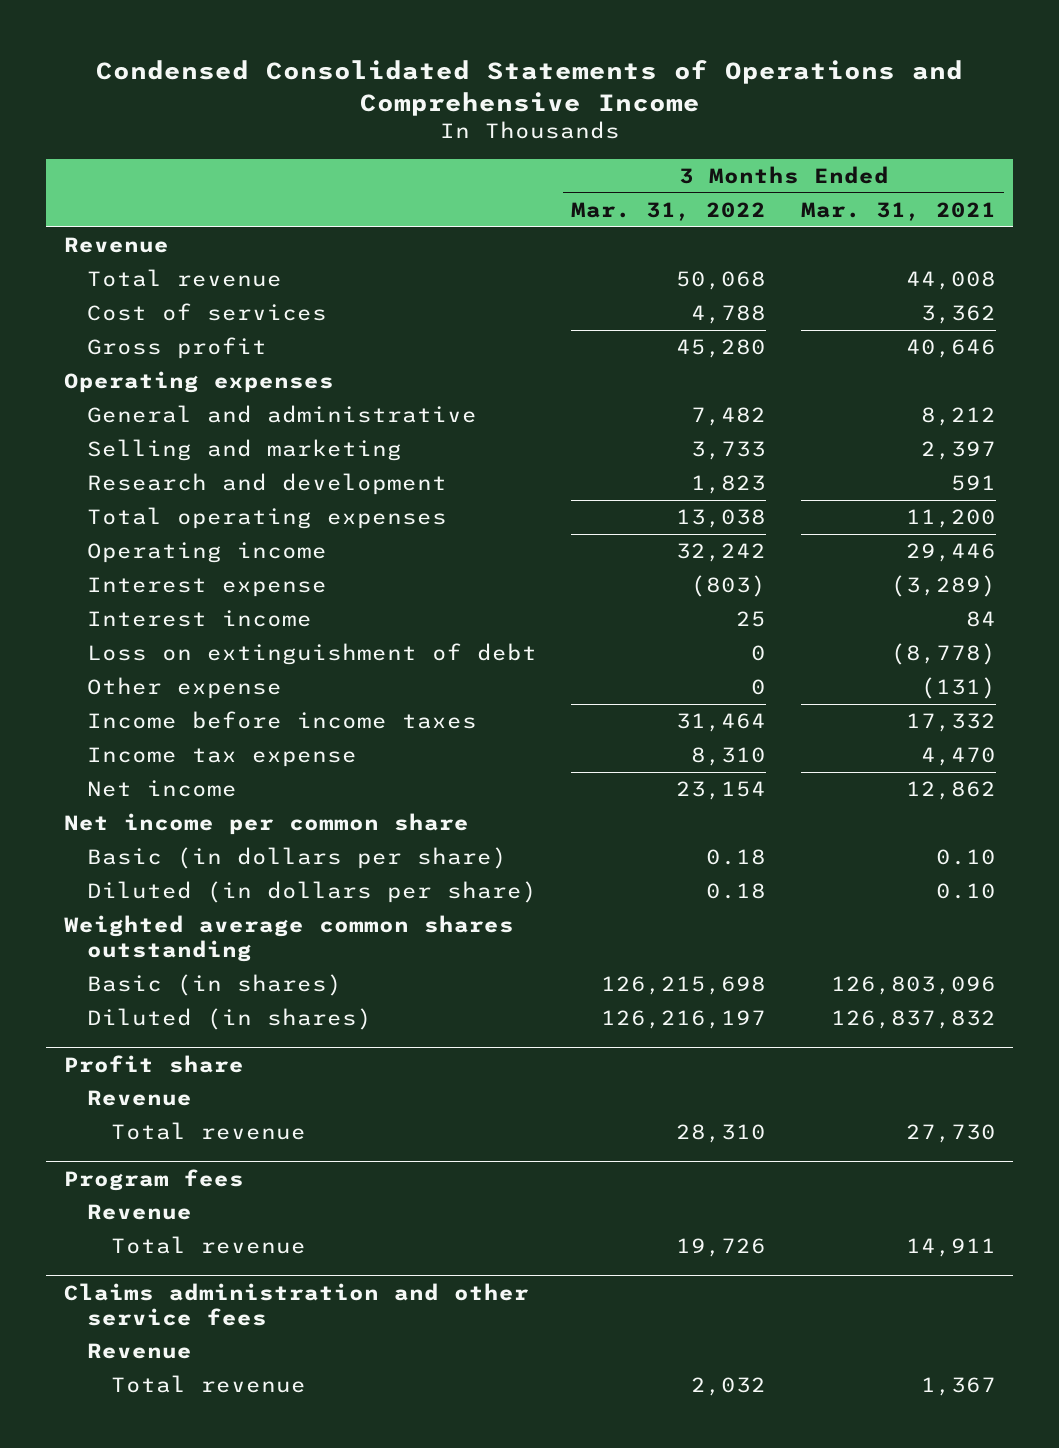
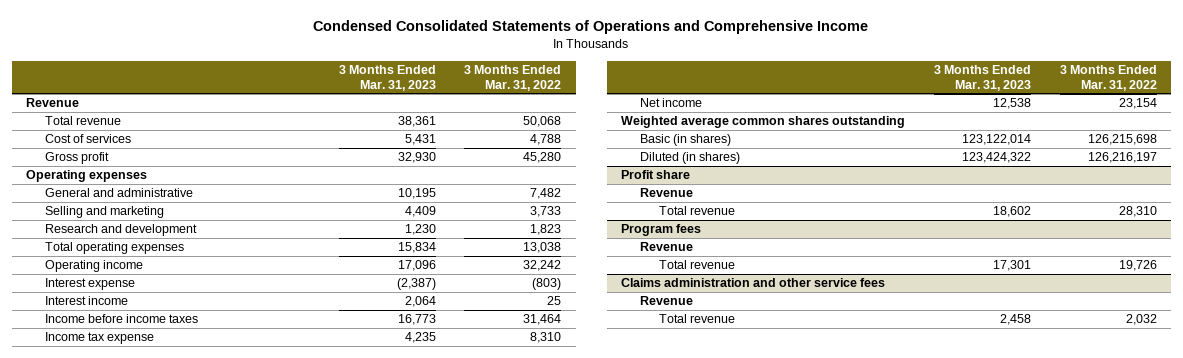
- | 3 Months Ended Mar. 31, 2022 | 3 Months Ended Mar. 31, 2021
+ | 3 Months Ended Mar. 31, 2023 | 3 Months Ended Mar. 31, 2022
- Loss on extinguishment of debt | 0 | (8,778)
- Other expense | 0 | (131)
- Net income per common share
- Basic (in dollars per share) | 0.18 | 0.10
- Diluted (in dollars per share) | 0.18 | 0.10

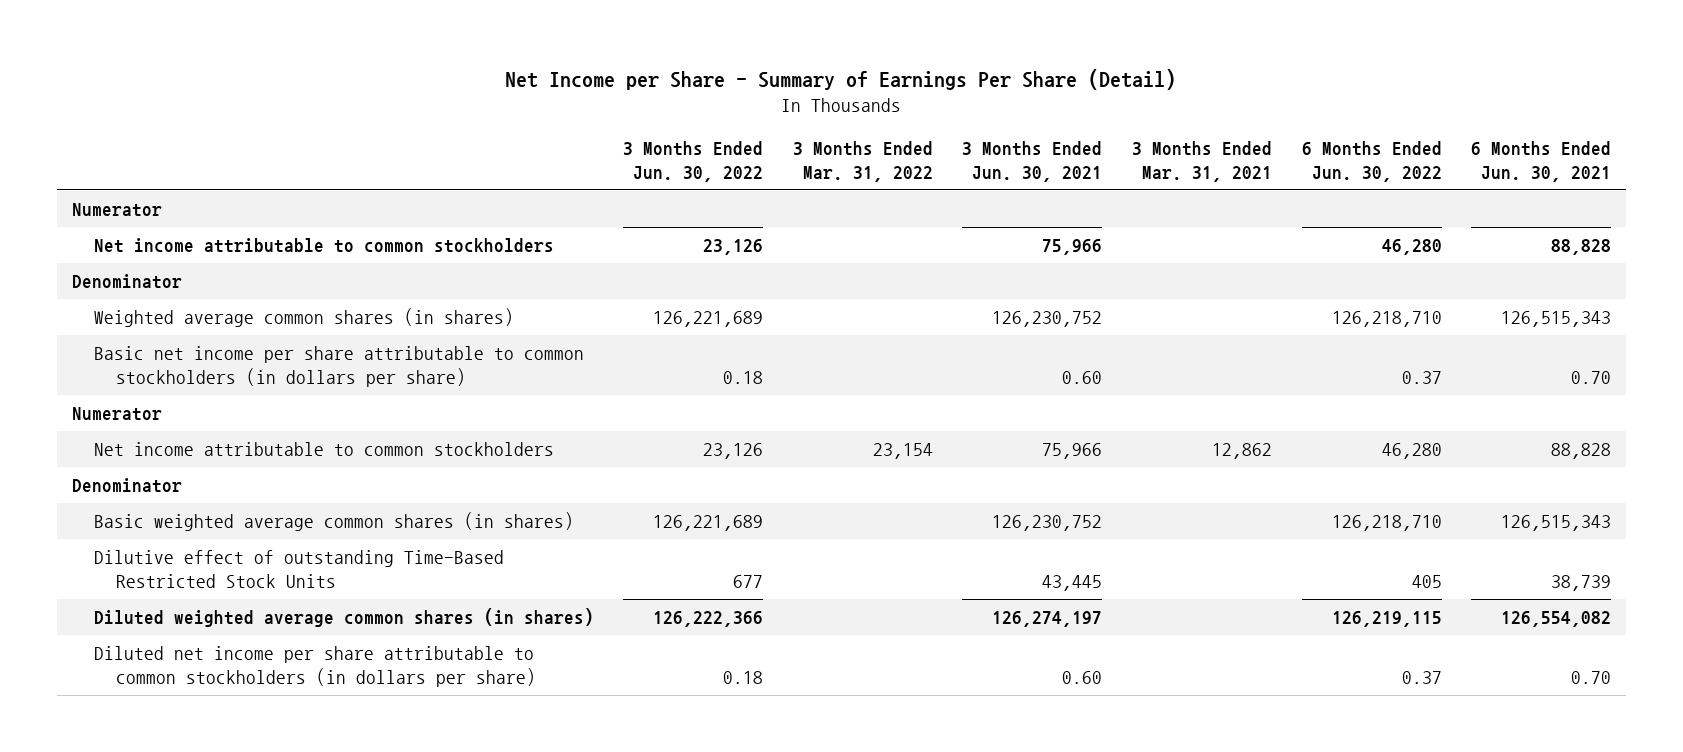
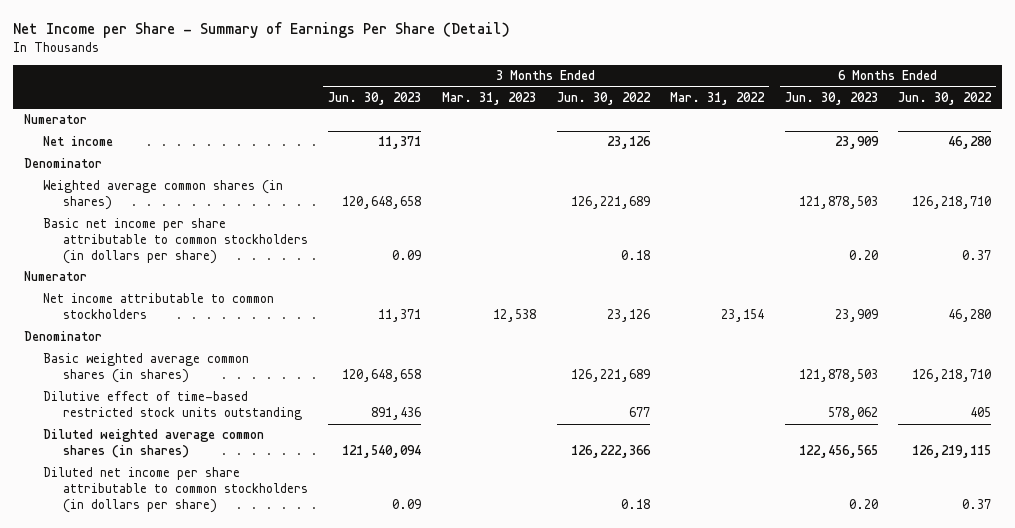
- | 3 Months Ended Jun. 30, 2022 | 3 Months Ended Mar. 31, 2022 | 3 Months Ended Jun. 30, 2021 | 3 Months Ended Mar. 31, 2021 | 6 Months Ended Jun. 30, 2022 | 6 Months Ended Jun. 30, 2021
+ | 3 Months Ended Jun. 30, 2023 | 3 Months Ended Mar. 31, 2023 | 3 Months Ended Jun. 30, 2022 | 3 Months Ended Mar. 31, 2022 | 6 Months Ended Jun. 30, 2023 | 6 Months Ended Jun. 30, 2022
- Net income attributable to common stockholders | 23,126 | | 75,966 | | 46,280 | 88,828
+ Net income | 11,371 | | 23,126 | | 23,909 | 46,280
- Dilutive effect of outstanding Time-Based Restricted Stock Units | 677 | | 43,445 | | 405 | 38,739
+ Dilutive effect of time-based restricted stock units outstanding | 891,436 | | 677 | | 578,062 | 405

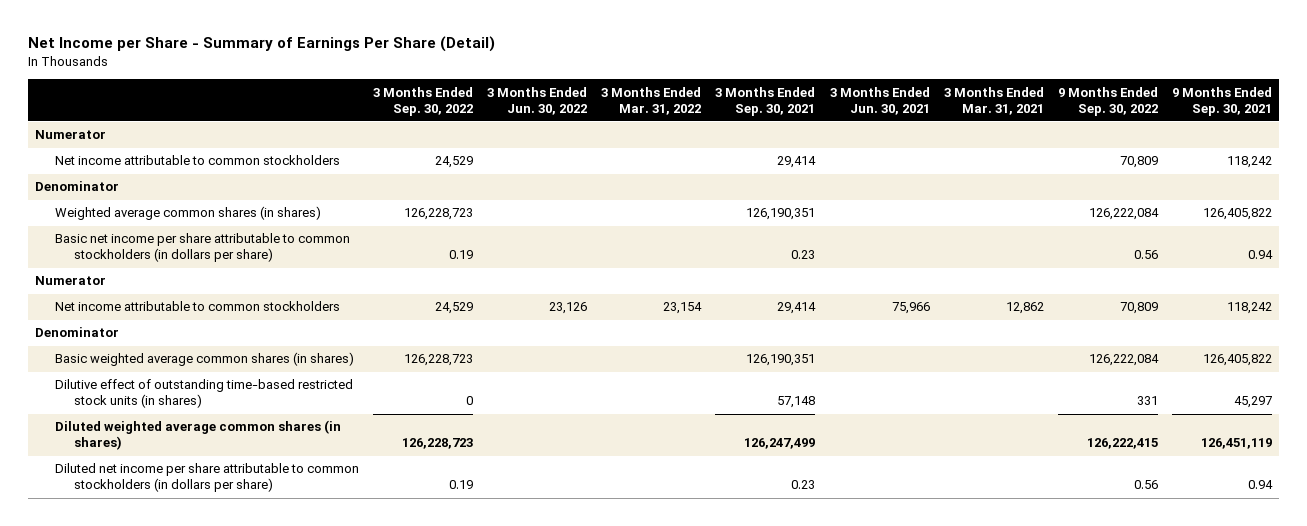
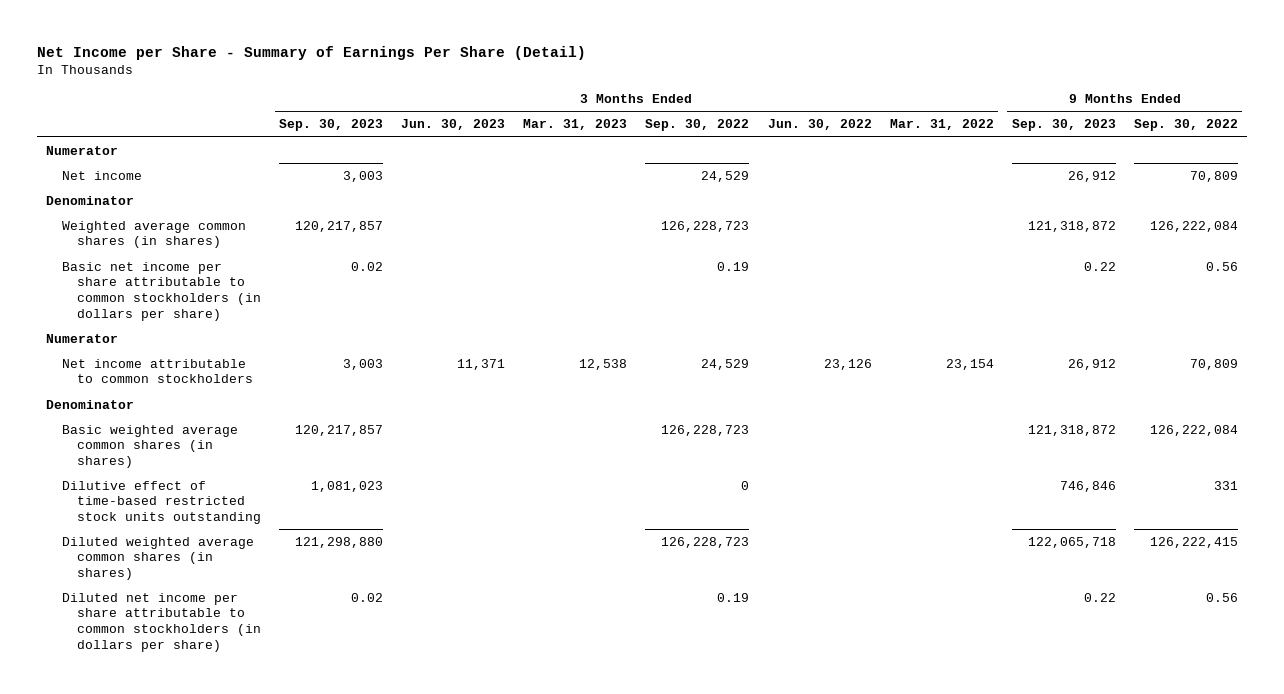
- | 3 Months Ended Sep. 30, 2022 | 3 Months Ended Jun. 30, 2022 | 3 Months Ended Mar. 31, 2022 | 3 Months Ended Sep. 30, 2021 | 3 Months Ended Jun. 30, 2021 | 3 Months Ended Mar. 31, 2021 | 9 Months Ended Sep. 30, 2022 | 9 Months Ended Sep. 30, 2021
+ | 3 Months Ended Sep. 30, 2023 | 3 Months Ended Jun. 30, 2023 | 3 Months Ended Mar. 31, 2023 | 3 Months Ended Sep. 30, 2022 | 3 Months Ended Jun. 30, 2022 | 3 Months Ended Mar. 31, 2022 | 9 Months Ended Sep. 30, 2023 | 9 Months Ended Sep. 30, 2022
- Net income attributable to common stockholders | 24,529 | | | 29,414 | | | 70,809 | 118,242
+ Net income | 3,003 | | | 24,529 | | | 26,912 | 70,809
- Dilutive effect of outstanding time-based restricted stock units (in shares) | 0 | | | 57,148 | | | 331 | 45,297
+ Dilutive effect of time-based restricted stock units outstanding | 1,081,023 | | | 0 | | | 746,846 | 331

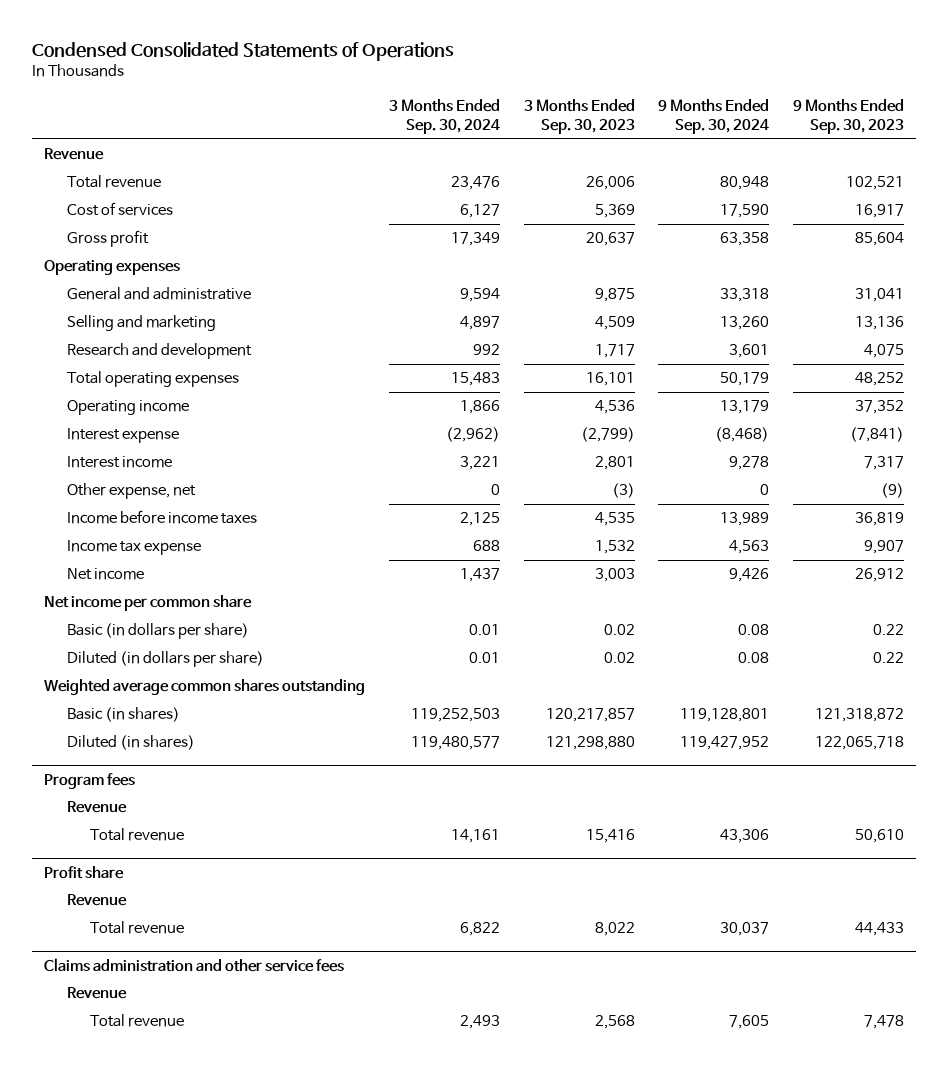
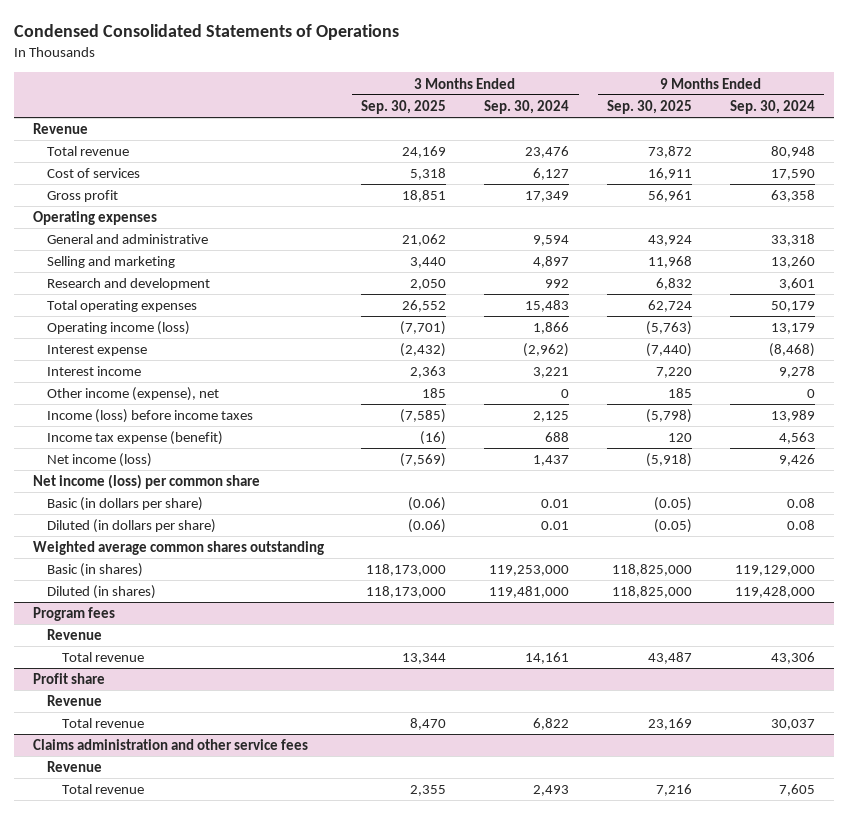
- | 3 Months Ended Sep. 30, 2024 | 3 Months Ended Sep. 30, 2023 | 9 Months Ended Sep. 30, 2024 | 9 Months Ended Sep. 30, 2023
+ | 3 Months Ended Sep. 30, 2025 | 3 Months Ended Sep. 30, 2024 | 9 Months Ended Sep. 30, 2025 | 9 Months Ended Sep. 30, 2024
- Operating income | 1,866 | 4,536 | 13,179 | 37,352
+ Operating income (loss) | (7,701) | 1,866 | (5,763) | 13,179
- Other expense, net | 0 | (3) | 0 | (9)
- Income before income taxes | 2,125 | 4,535 | 13,989 | 36,819
- Income tax expense | 688 | 1,532 | 4,563 | 9,907
- Net income | 1,437 | 3,003 | 9,426 | 26,912
- Net income per common share
+ Other income (expense), net | 185 | 0 | 185 | 0
+ Income (loss) before income taxes | (7,585) | 2,125 | (5,798) | 13,989
+ Income tax expense (benefit) | (16) | 688 | 120 | 4,563
+ Net income (loss) | (7,569) | 1,437 | (5,918) | 9,426
+ Net income (loss) per common share
- Basic (in shares) | 119,252,503 | 120,217,857 | 119,128,801 | 121,318,872
- Diluted (in shares) | 119,480,577 | 121,298,880 | 119,427,952 | 122,065,718
+ Basic (in shares) | 118,173,000 | 119,253,000 | 118,825,000 | 119,129,000
+ Diluted (in shares) | 118,173,000 | 119,481,000 | 118,825,000 | 119,428,000

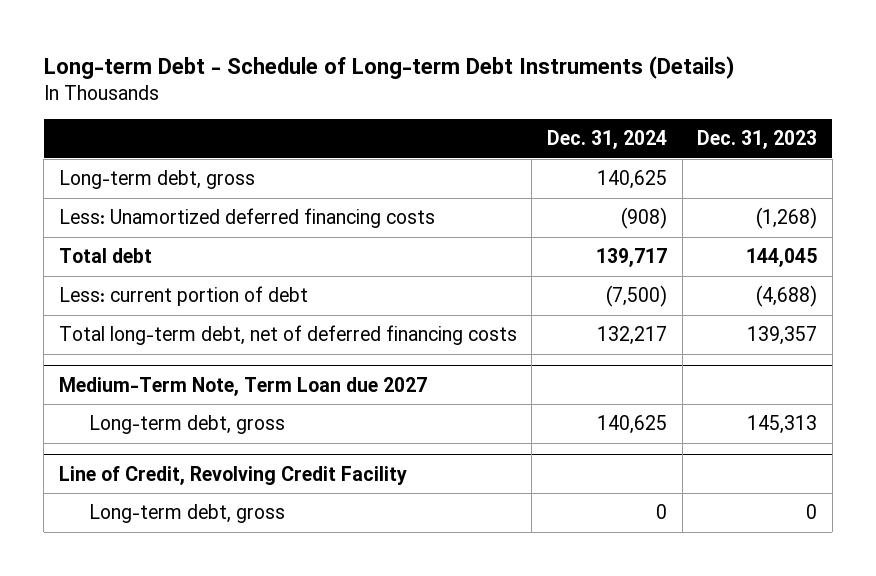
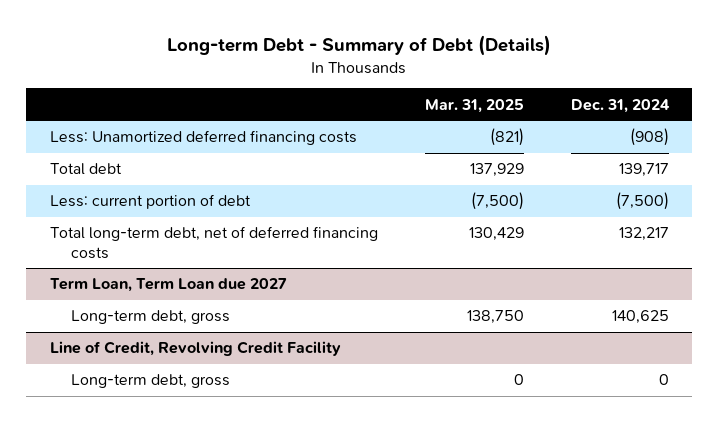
- Long-term Debt - Schedule of Long-term Debt Instruments (Details)
+ Long-term Debt - Summary of Debt (Details)
- | Dec. 31, 2024 | Dec. 31, 2023
+ | Mar. 31, 2025 | Dec. 31, 2024
- Long-term debt, gross | 140,625 |
- Medium-Term Note, Term Loan due 2027
+ Term Loan, Term Loan due 2027

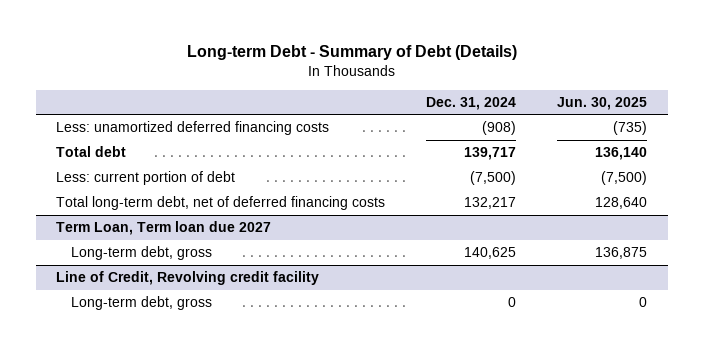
- | Mar. 31, 2025 | Dec. 31, 2024
+ | Dec. 31, 2024 | Jun. 30, 2025
- Less: Unamortized deferred financing costs | (821) | (908)
+ Less: unamortized deferred financing costs | (908) | (735)
- Term Loan, Term Loan due 2027
+ Term Loan, Term loan due 2027
- Line of Credit, Revolving Credit Facility
+ Line of Credit, Revolving credit facility

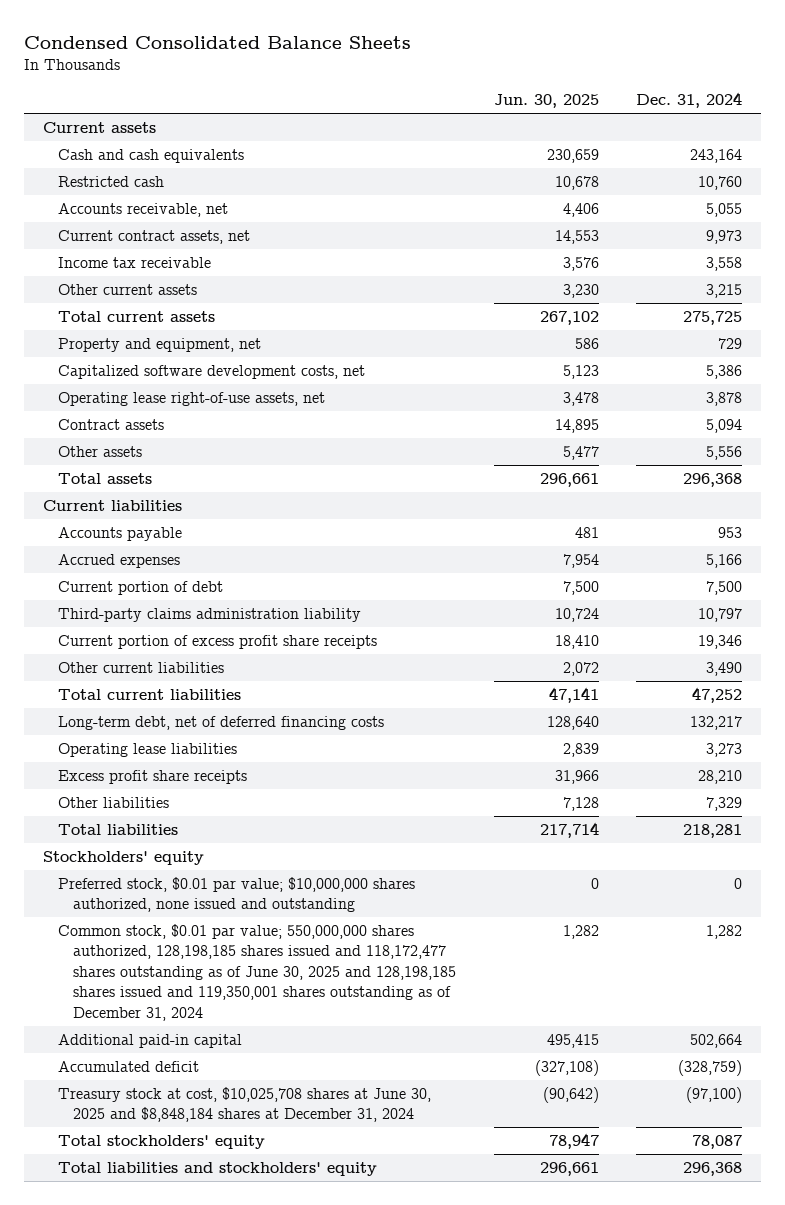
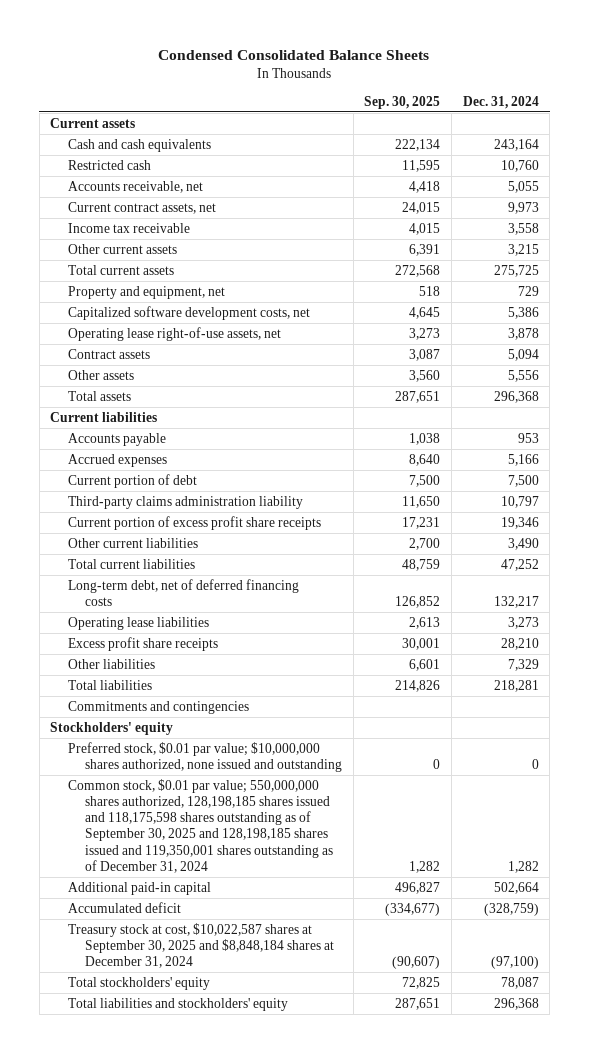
- | Jun. 30, 2025 | Dec. 31, 2024
+ | Sep. 30, 2025 | Dec. 31, 2024
+ Commitments and contingencies
- Common stock, $0.01 par value; 550,000,000 shares authorized, 128,198,185 shares issued and 118,172,477 shares outstanding as of June 30, 2025 and 128,198,185 shares issued and 119,350,001 shares outstanding as of December 31, 2024 | 1,282 | 1,282
+ Common stock, $0.01 par value; 550,000,000 shares authorized, 128,198,185 shares issued and 118,175,598 shares outstanding as of September 30, 2025 and 128,198,185 shares issued and 119,350,001 shares outstanding as of December 31, 2024 | 1,282 | 1,282
- Treasury stock at cost, $10,025,708 shares at June 30, 2025 and $8,848,184 shares at December 31, 2024 | (90,642) | (97,100)
+ Treasury stock at cost, $10,022,587 shares at September 30, 2025 and $8,848,184 shares at December 31, 2024 | (90,607) | (97,100)

